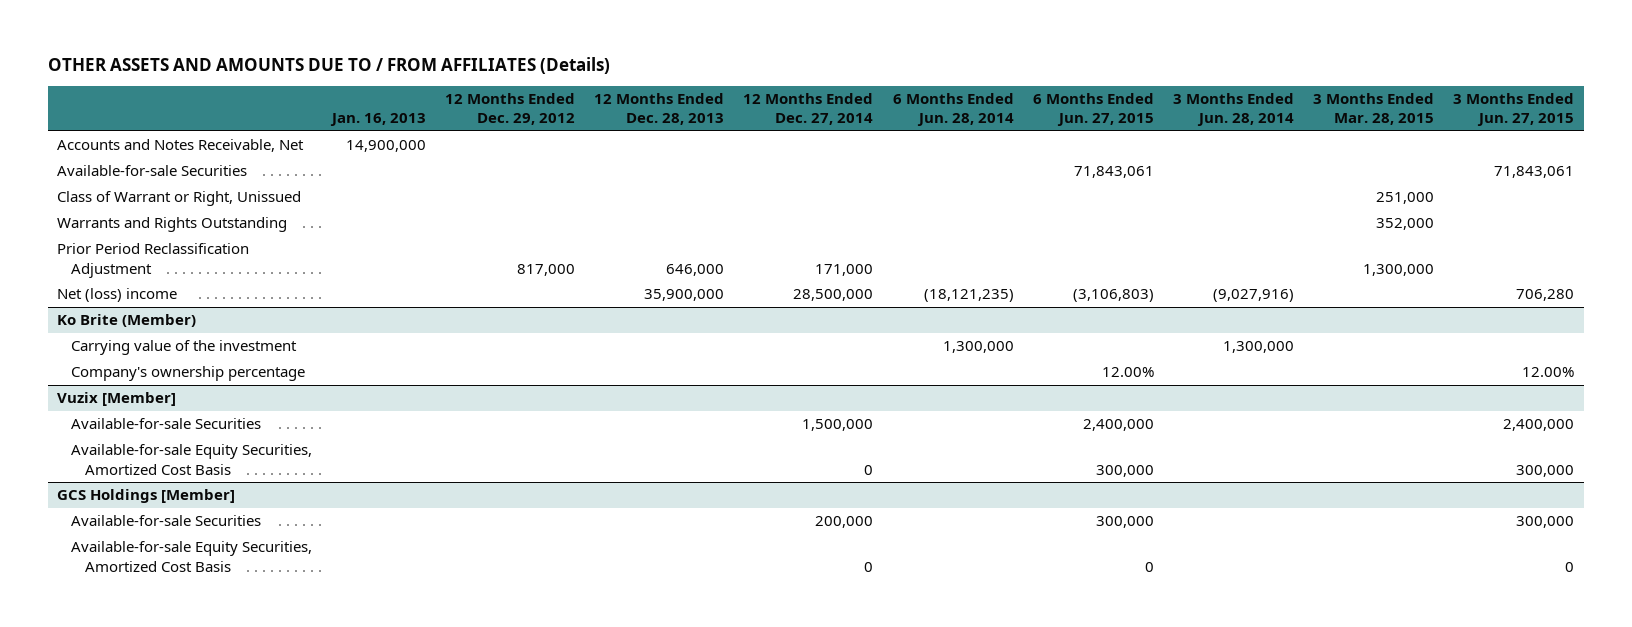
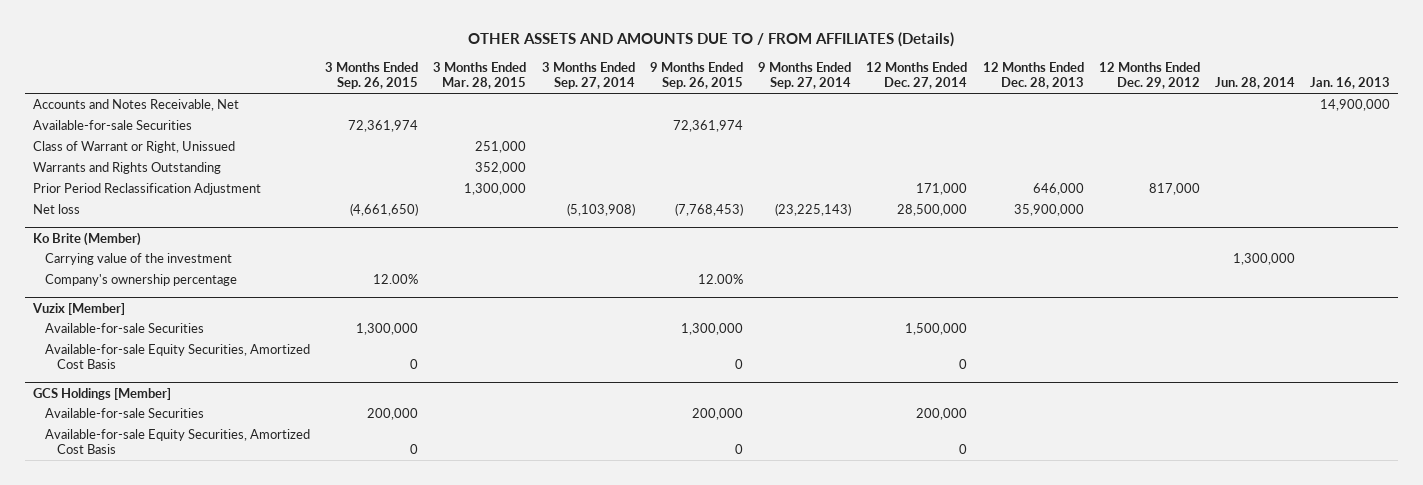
- | Jan. 16, 2013 | 12 Months Ended Dec. 29, 2012 | 12 Months Ended Dec. 28, 2013 | 12 Months Ended Dec. 27, 2014 | 6 Months Ended Jun. 28, 2014 | 6 Months Ended Jun. 27, 2015 | 3 Months Ended Jun. 28, 2014 | 3 Months Ended Mar. 28, 2015 | 3 Months Ended Jun. 27, 2015
+ | 3 Months Ended Sep. 26, 2015 | 3 Months Ended Mar. 28, 2015 | 3 Months Ended Sep. 27, 2014 | 9 Months Ended Sep. 26, 2015 | 9 Months Ended Sep. 27, 2014 | 12 Months Ended Dec. 27, 2014 | 12 Months Ended Dec. 28, 2013 | 12 Months Ended Dec. 29, 2012 | Jun. 28, 2014 | Jan. 16, 2013
- Net (loss) income | | | 35,900,000 | 28,500,000 | (18,121,235) | (3,106,803) | (9,027,916) | | 706,280
+ Net loss | (4,661,650) | | (5,103,908) | (7,768,453) | (23,225,143) | 28,500,000 | 35,900,000 | | |

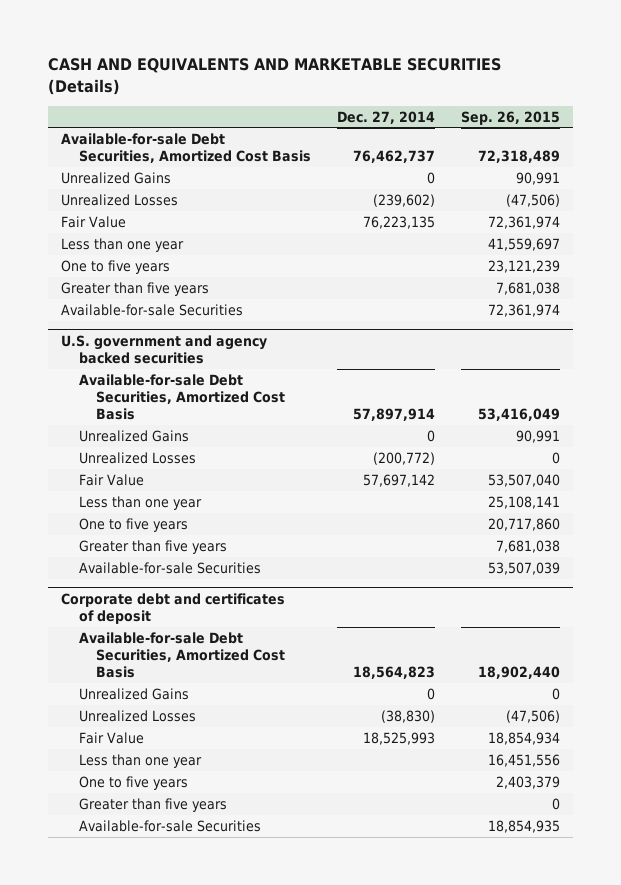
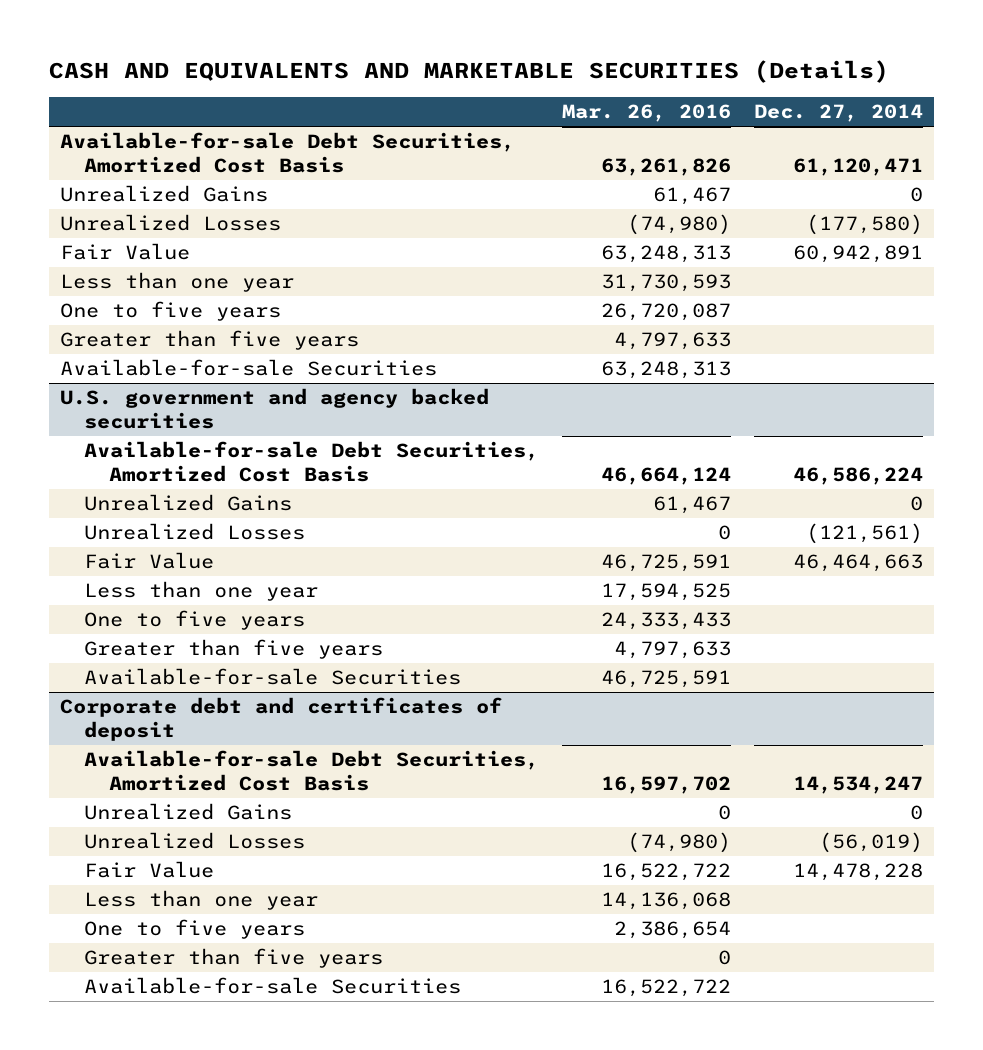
- | Dec. 27, 2014 | Sep. 26, 2015
+ | Mar. 26, 2016 | Dec. 27, 2014
- Available-for-sale Debt Securities, Amortized Cost Basis | 76,462,737 | 72,318,489
+ Available-for-sale Debt Securities, Amortized Cost Basis | 63,261,826 | 61,120,471
- Unrealized Losses | (239,602) | (47,506)
- Fair Value | 76,223,135 | 72,361,974
+ Unrealized Losses | (74,980) | (177,580)
+ Fair Value | 63,248,313 | 60,942,891
@ U.S. government and agency backed securities
- Available-for-sale Debt Securities, Amortized Cost Basis | 57,897,914 | 53,416,049
+ Available-for-sale Debt Securities, Amortized Cost Basis | 46,664,124 | 46,586,224
- Unrealized Losses | (200,772) | 0
- Fair Value | 57,697,142 | 53,507,040
+ Unrealized Losses | 0 | (121,561)
+ Fair Value | 46,725,591 | 46,464,663
@ Corporate debt and certificates of deposit
- Available-for-sale Debt Securities, Amortized Cost Basis | 18,564,823 | 18,902,440
+ Available-for-sale Debt Securities, Amortized Cost Basis | 16,597,702 | 14,534,247
- Unrealized Losses | (38,830) | (47,506)
- Fair Value | 18,525,993 | 18,854,934
+ Unrealized Losses | (74,980) | (56,019)
+ Fair Value | 16,522,722 | 14,478,228

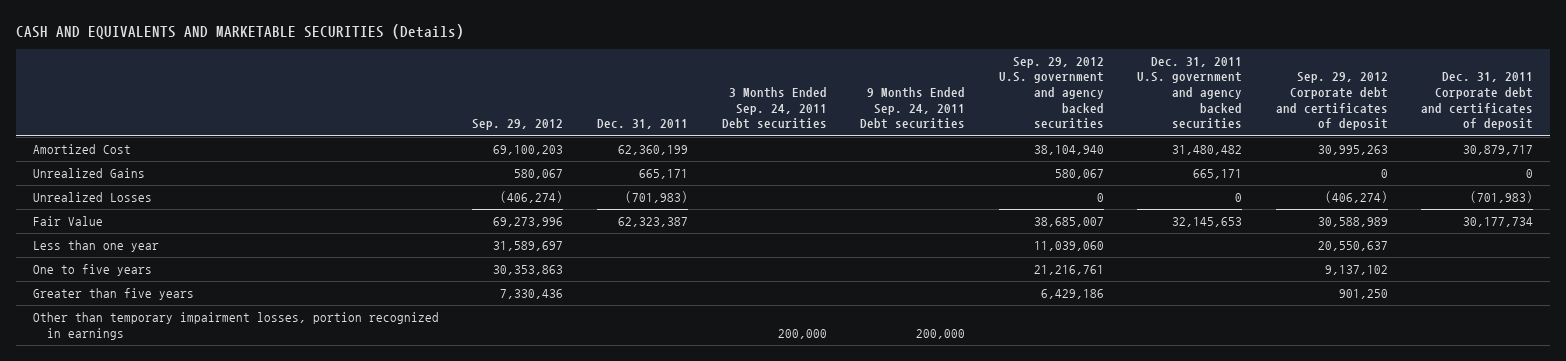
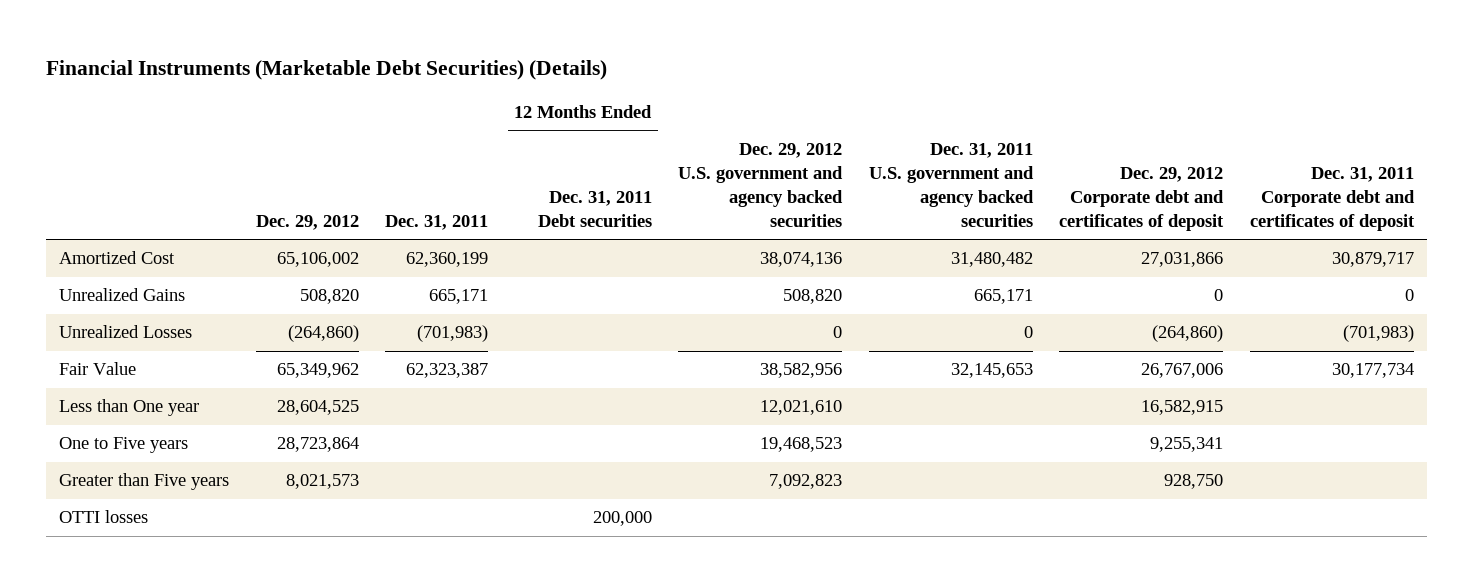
- CASH AND EQUIVALENTS AND MARKETABLE SECURITIES (Details)
+ Financial Instruments (Marketable Debt Securities) (Details)
- | Sep. 29, 2012 | Dec. 31, 2011 | 3 Months Ended Sep. 24, 2011 Debt securities | 9 Months Ended Sep. 24, 2011 Debt securities | Sep. 29, 2012 U.S. government and agency backed securities | Dec. 31, 2011 U.S. government and agency backed securities | Sep. 29, 2012 Corporate debt and certificates of deposit | Dec. 31, 2011 Corporate debt and certificates of deposit
+ | Dec. 29, 2012 | Dec. 31, 2011 | 12 Months Ended Dec. 31, 2011 Debt securities | Dec. 29, 2012 U.S. government and agency backed securities | Dec. 31, 2011 U.S. government and agency backed securities | Dec. 29, 2012 Corporate debt and certificates of deposit | Dec. 31, 2011 Corporate debt and certificates of deposit
- Less than one year | 31,589,697 | | | | 11,039,060 | | 20,550,637 |
- One to five years | 30,353,863 | | | | 21,216,761 | | 9,137,102 |
- Greater than five years | 7,330,436 | | | | 6,429,186 | | 901,250 |
- Other than temporary impairment losses, portion recognized in earnings | | | 200,000 | 200,000 | | | |
+ Less than One year | 28,604,525 | | | 12,021,610 | | 16,582,915 |
+ One to Five years | 28,723,864 | | | 19,468,523 | | 9,255,341 |
+ Greater than Five years | 8,021,573 | | | 7,092,823 | | 928,750 |
+ OTTI losses | | | 200,000 | | | |

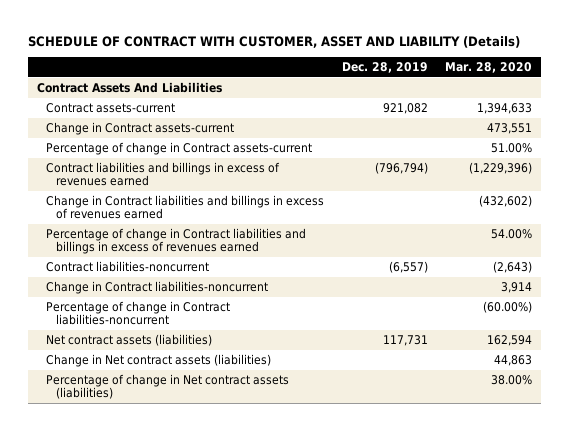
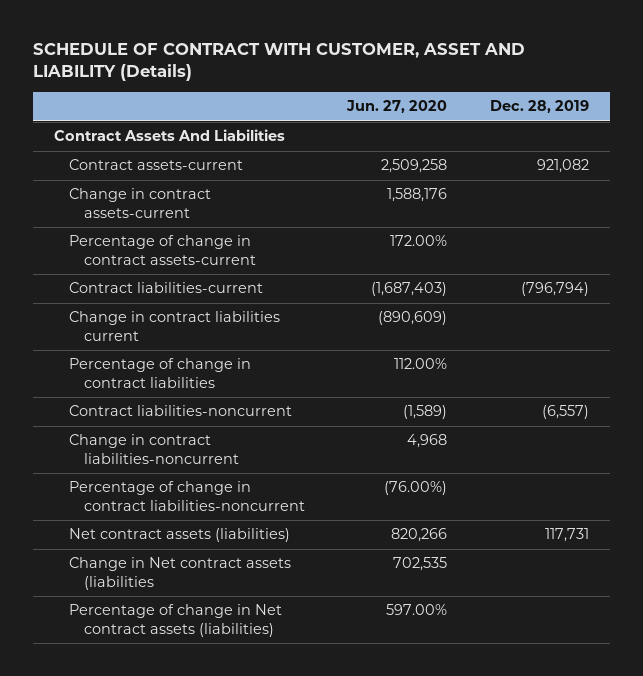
- | Dec. 28, 2019 | Mar. 28, 2020
+ | Jun. 27, 2020 | Dec. 28, 2019
- Change in Contract assets-current | | 473,551
- Percentage of change in Contract assets-current | | 51.00%
- Contract liabilities and billings in excess of revenues earned | (796,794) | (1,229,396)
- Change in Contract liabilities and billings in excess of revenues earned | | (432,602)
- Percentage of change in Contract liabilities and billings in excess of revenues earned | | 54.00%
+ Change in contract assets-current | 1,588,176 |
+ Percentage of change in contract assets-current | 172.00% |
+ Contract liabilities-current | (1,687,403) | (796,794)
+ Change in contract liabilities current | (890,609) |
+ Percentage of change in contract liabilities | 112.00% |
- Change in Contract liabilities-noncurrent | | 3,914
- Percentage of change in Contract liabilities-noncurrent | | (60.00%)
+ Change in contract liabilities-noncurrent | 4,968 |
+ Percentage of change in contract liabilities-noncurrent | (76.00%) |
- Change in Net contract assets (liabilities) | | 44,863
+ Change in Net contract assets (liabilities | 702,535 |

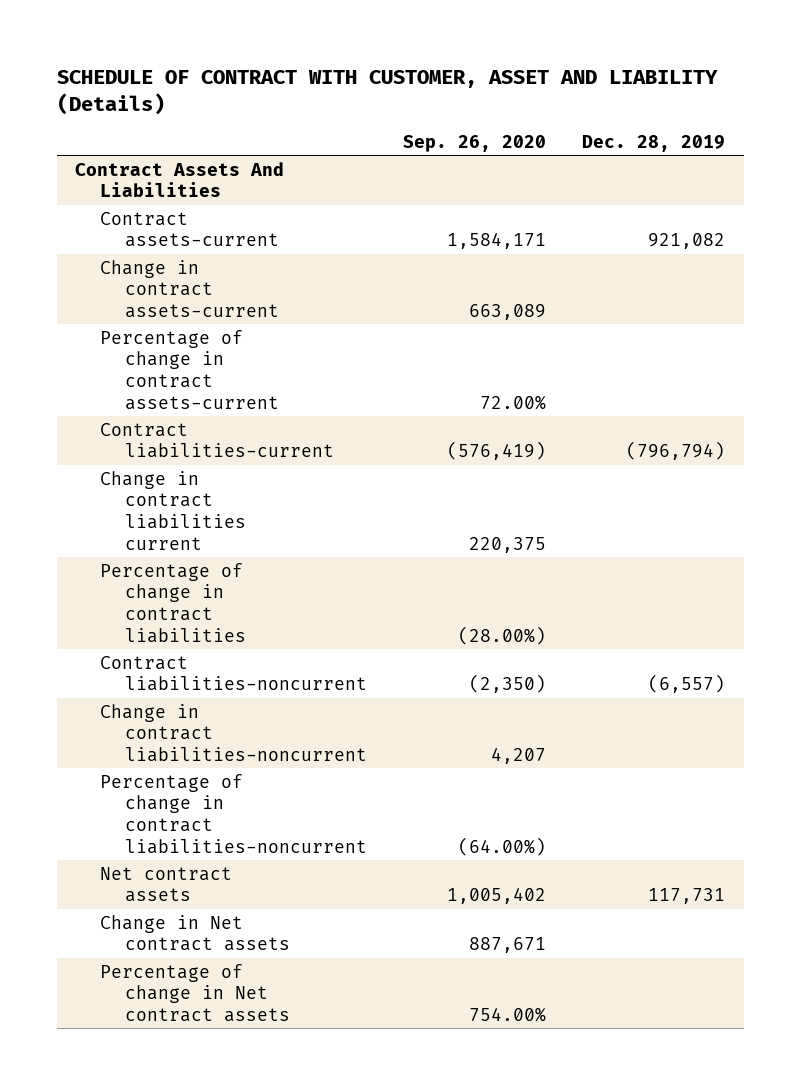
- | Jun. 27, 2020 | Dec. 28, 2019
+ | Sep. 26, 2020 | Dec. 28, 2019
- Net contract assets (liabilities) | 820,266 | 117,731
- Change in Net contract assets (liabilities | 702,535 |
- Percentage of change in Net contract assets (liabilities) | 597.00% |
+ Net contract assets | 1,005,402 | 117,731
+ Change in Net contract assets | 887,671 |
+ Percentage of change in Net contract assets | 754.00% |

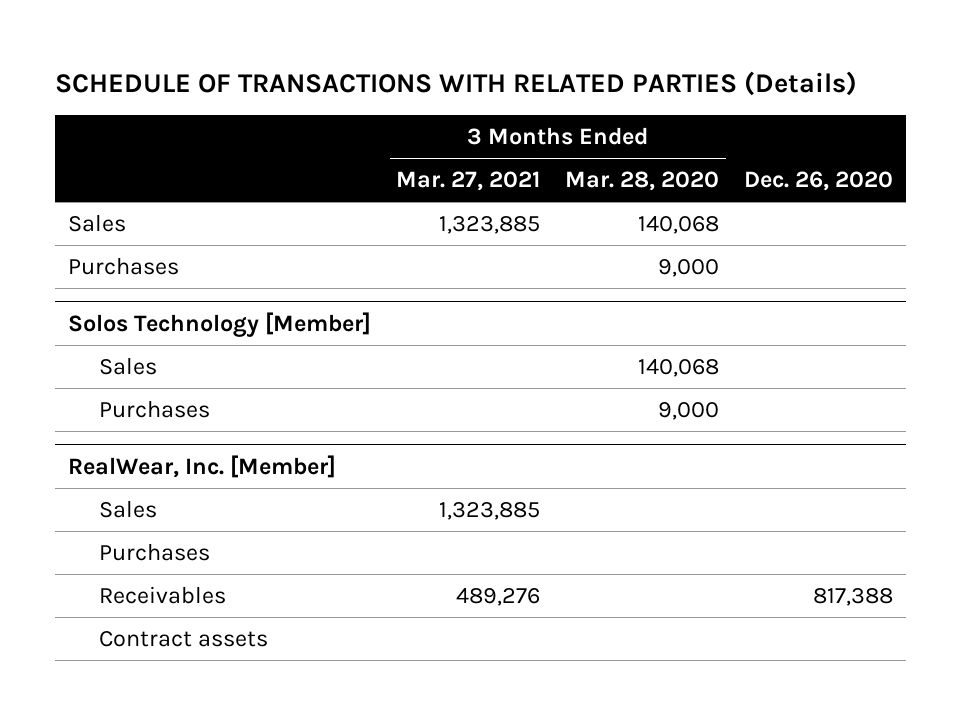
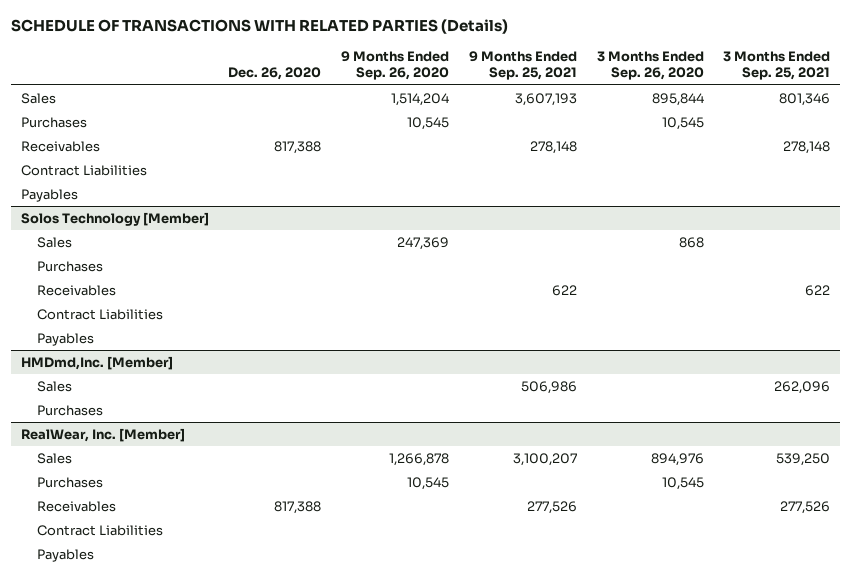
- | 3 Months Ended Mar. 27, 2021 | 3 Months Ended Mar. 28, 2020 | Dec. 26, 2020
+ | Dec. 26, 2020 | 9 Months Ended Sep. 26, 2020 | 9 Months Ended Sep. 25, 2021 | 3 Months Ended Sep. 26, 2020 | 3 Months Ended Sep. 25, 2021
+ Receivables | 817,388 | | 278,148 | | 278,148
+ Contract Liabilities
+ Payables
@ Solos Technology [Member]
+ Receivables | | | 622 | | 622
+ Contract Liabilities
+ Payables
+ HMDmd,Inc. [Member]
+ Sales | | | 506,986 | | 262,096
+ Purchases
@ RealWear, Inc. [Member]
- Contract assets
+ Contract Liabilities
+ Payables

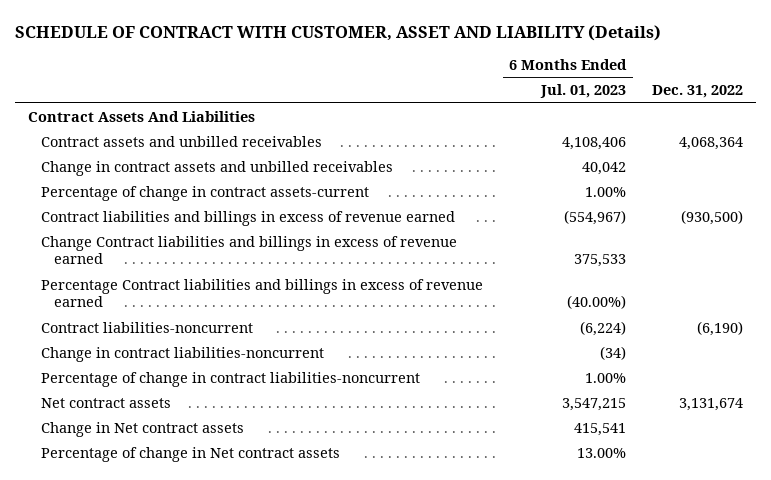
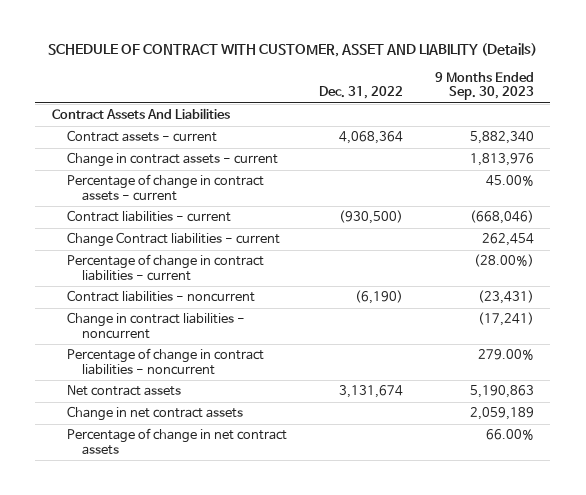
- | 6 Months Ended Jul. 01, 2023 | Dec. 31, 2022
+ | Dec. 31, 2022 | 9 Months Ended Sep. 30, 2023
- Contract assets and unbilled receivables | 4,108,406 | 4,068,364
- Change in contract assets and unbilled receivables | 40,042 |
- Percentage of change in contract assets-current | 1.00% |
- Contract liabilities and billings in excess of revenue earned | (554,967) | (930,500)
- Change Contract liabilities and billings in excess of revenue earned | 375,533 |
- Percentage Contract liabilities and billings in excess of revenue earned | (40.00%) |
- Contract liabilities-noncurrent | (6,224) | (6,190)
- Change in contract liabilities-noncurrent | (34) |
- Percentage of change in contract liabilities-noncurrent | 1.00% |
+ Contract assets - current | 4,068,364 | 5,882,340
+ Change in contract assets - current | | 1,813,976
+ Percentage of change in contract assets - current | | 45.00%
+ Contract liabilities - current | (930,500) | (668,046)
+ Change Contract liabilities - current | | 262,454
+ Percentage of change in contract liabilities - current | | (28.00%)
+ Contract liabilities - noncurrent | (6,190) | (23,431)
+ Change in contract liabilities - noncurrent | | (17,241)
+ Percentage of change in contract liabilities - noncurrent | | 279.00%
- Change in Net contract assets | 415,541 |
- Percentage of change in Net contract assets | 13.00% |
+ Change in net contract assets | | 2,059,189
+ Percentage of change in net contract assets | | 66.00%

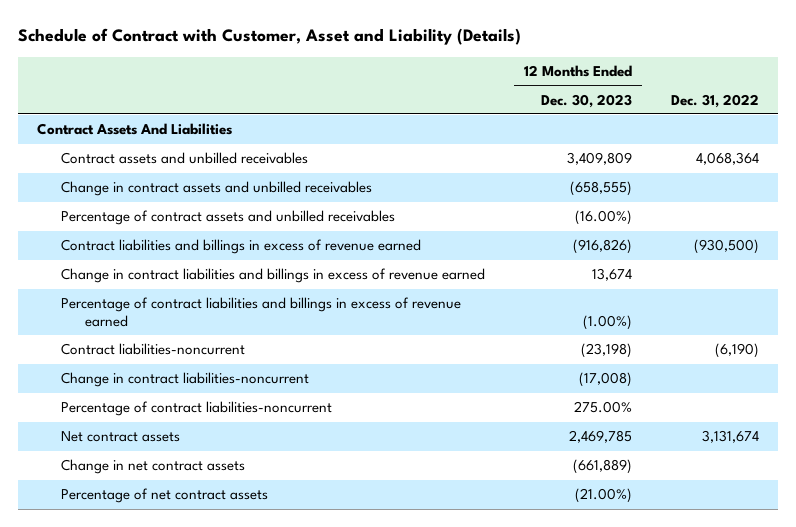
- SCHEDULE OF CONTRACT WITH CUSTOMER, ASSET AND LIABILITY (Details)
+ Schedule of Contract with Customer, Asset and Liability (Details)
- | Dec. 31, 2022 | 9 Months Ended Sep. 30, 2023
+ | 12 Months Ended Dec. 30, 2023 | Dec. 31, 2022
- Contract assets - current | 4,068,364 | 5,882,340
- Change in contract assets - current | | 1,813,976
- Percentage of change in contract assets - current | | 45.00%
- Contract liabilities - current | (930,500) | (668,046)
- Change Contract liabilities - current | | 262,454
- Percentage of change in contract liabilities - current | | (28.00%)
- Contract liabilities - noncurrent | (6,190) | (23,431)
- Change in contract liabilities - noncurrent | | (17,241)
- Percentage of change in contract liabilities - noncurrent | | 279.00%
+ Contract assets and unbilled receivables | 3,409,809 | 4,068,364
+ Change in contract assets and unbilled receivables | (658,555) |
+ Percentage of contract assets and unbilled receivables | (16.00%) |
+ Contract liabilities and billings in excess of revenue earned | (916,826) | (930,500)
+ Change in contract liabilities and billings in excess of revenue earned | 13,674 |
+ Percentage of contract liabilities and billings in excess of revenue earned | (1.00%) |
+ Contract liabilities-noncurrent | (23,198) | (6,190)
+ Change in contract liabilities-noncurrent | (17,008) |
+ Percentage of contract liabilities-noncurrent | 275.00% |
- Percentage of change in net contract assets | | 66.00%
+ Percentage of net contract assets | (21.00%) |

